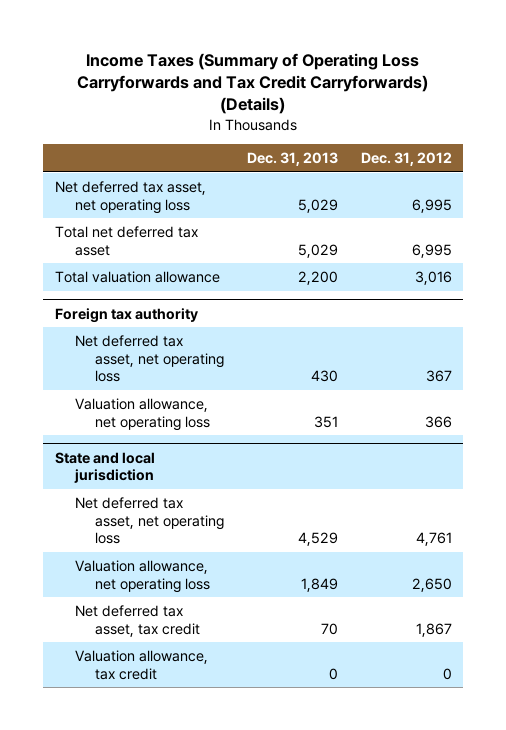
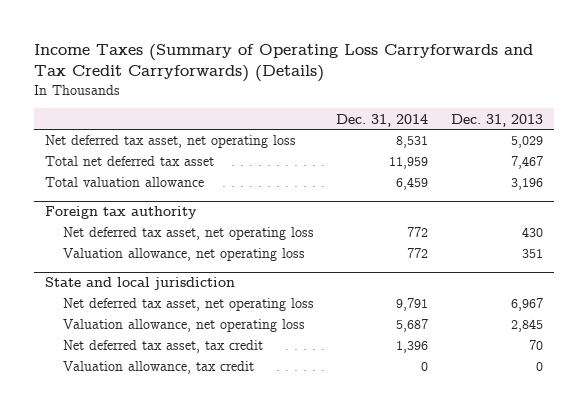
- | Dec. 31, 2013 | Dec. 31, 2012
+ | Dec. 31, 2014 | Dec. 31, 2013
- Total net deferred tax asset | 5,029 | 6,995
- Total valuation allowance | 2,200 | 3,016
+ Total net deferred tax asset | 11,959 | 7,467
+ Total valuation allowance | 6,459 | 3,196
@ State and local jurisdiction
- Net deferred tax asset, net operating loss | 4,529 | 4,761
- Valuation allowance, net operating loss | 1,849 | 2,650
+ Net deferred tax asset, net operating loss | 9,791 | 6,967
+ Valuation allowance, net operating loss | 5,687 | 2,845

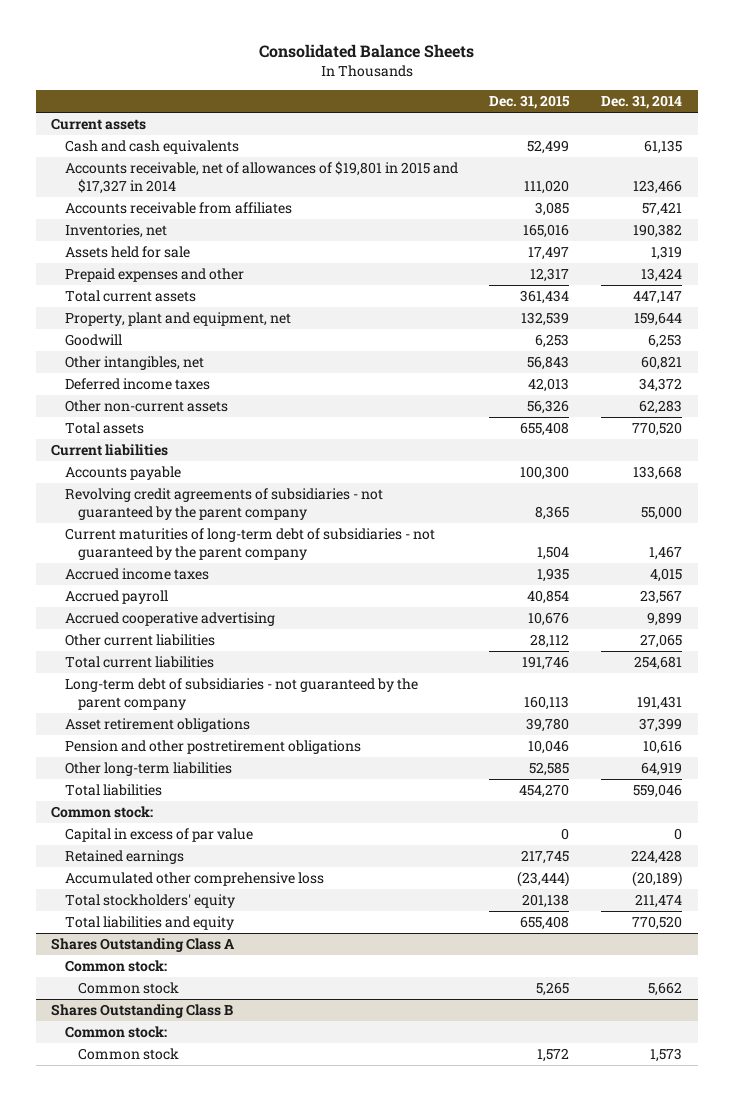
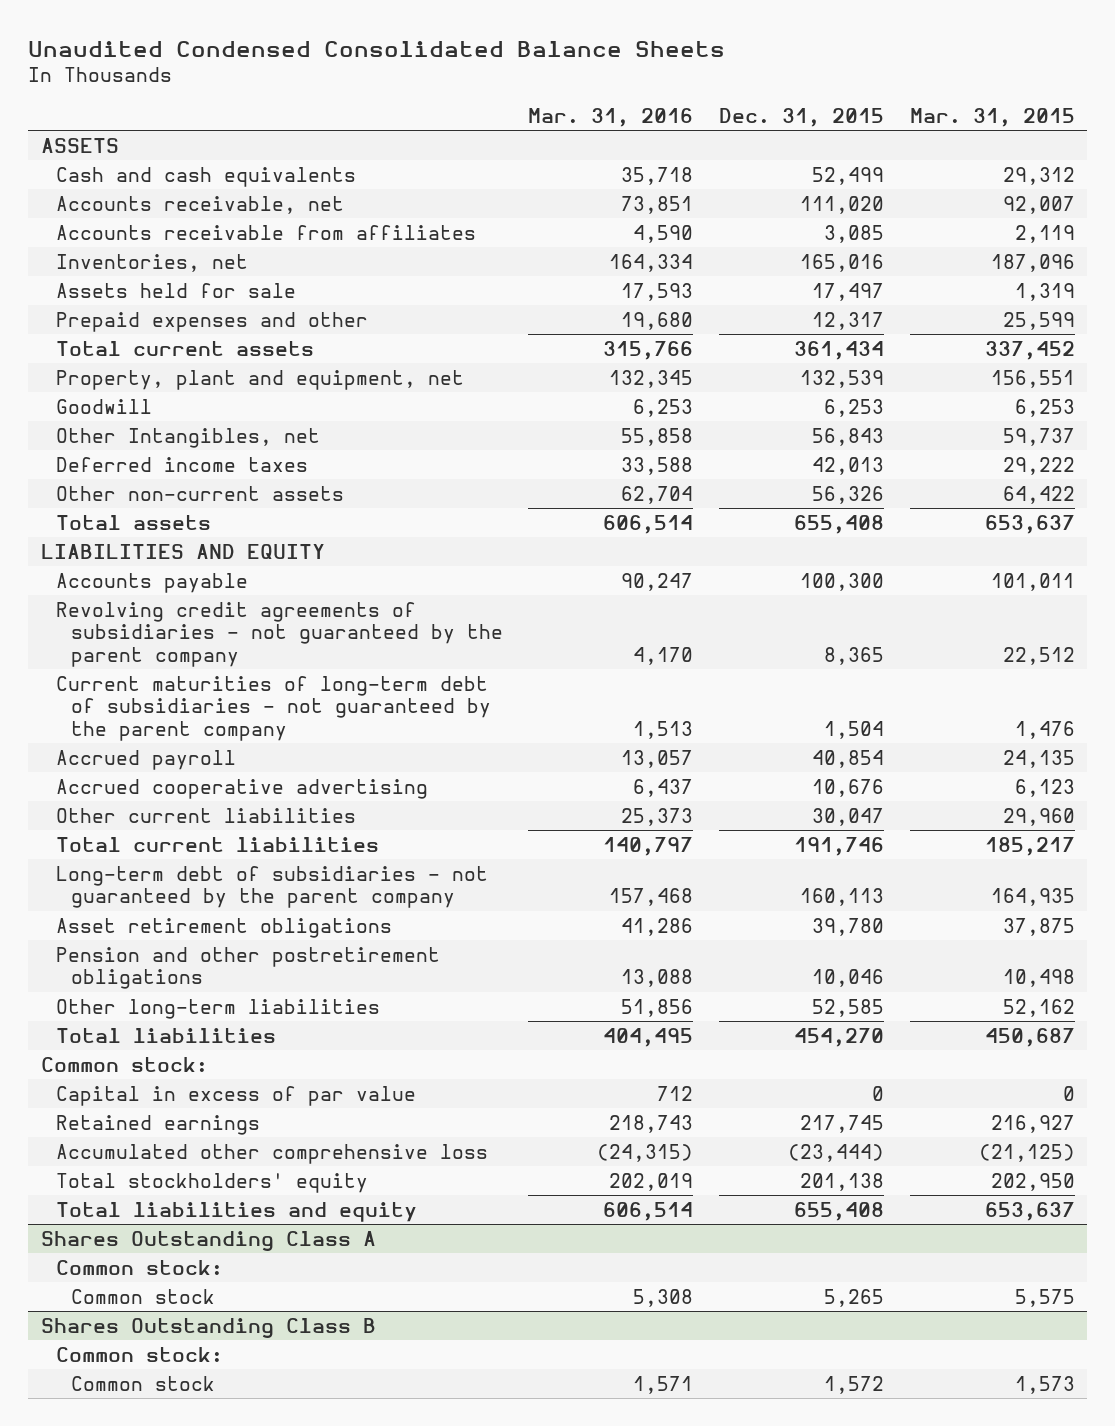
- Consolidated Balance Sheets
+ Unaudited Condensed Consolidated Balance Sheets
- | Dec. 31, 2015 | Dec. 31, 2014
+ | Mar. 31, 2016 | Dec. 31, 2015 | Mar. 31, 2015
- Current assets
+ ASSETS
- Accounts receivable, net of allowances of $19,801 in 2015 and $17,327 in 2014 | 111,020 | 123,466
+ Accounts receivable, net | 73,851 | 111,020 | 92,007
- Other intangibles, net | 56,843 | 60,821
+ Other Intangibles, net | 55,858 | 56,843 | 59,737
- Current liabilities
+ LIABILITIES AND EQUITY
- Accrued income taxes | 1,935 | 4,015
- Other current liabilities | 28,112 | 27,065
+ Other current liabilities | 25,373 | 30,047 | 29,960

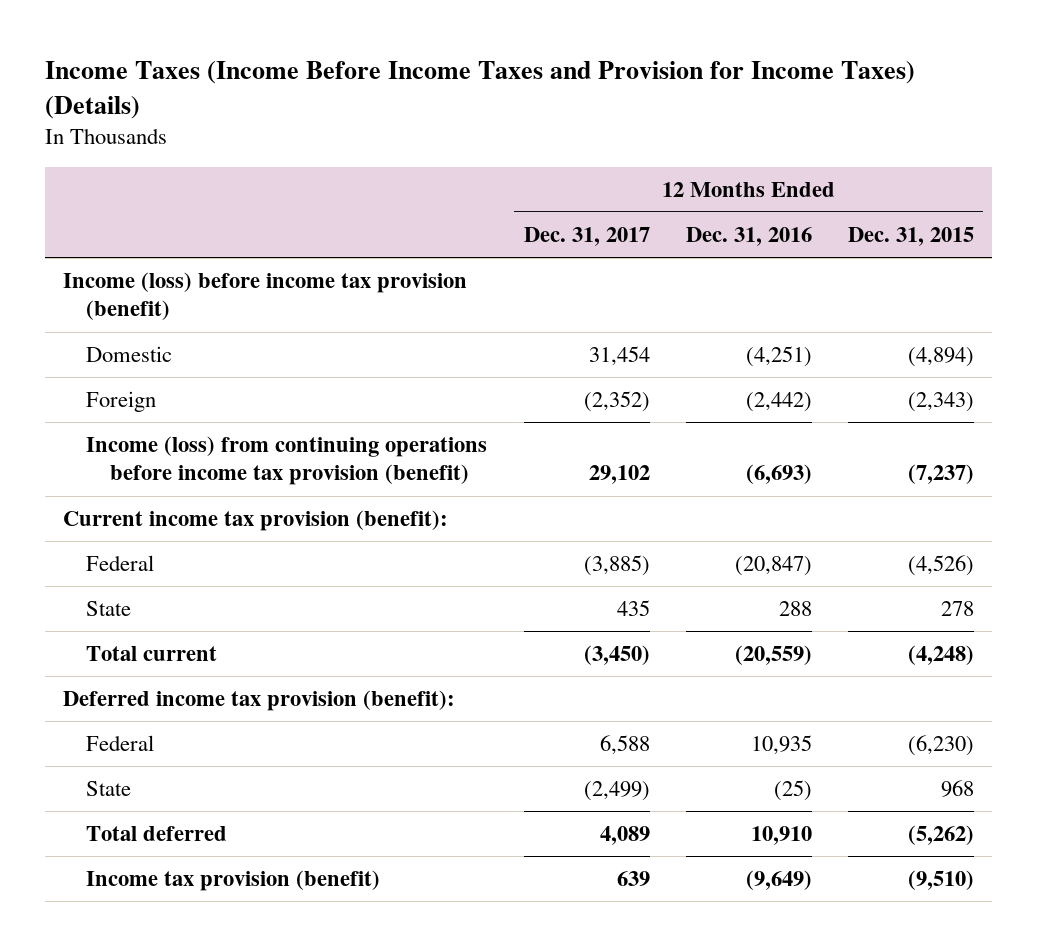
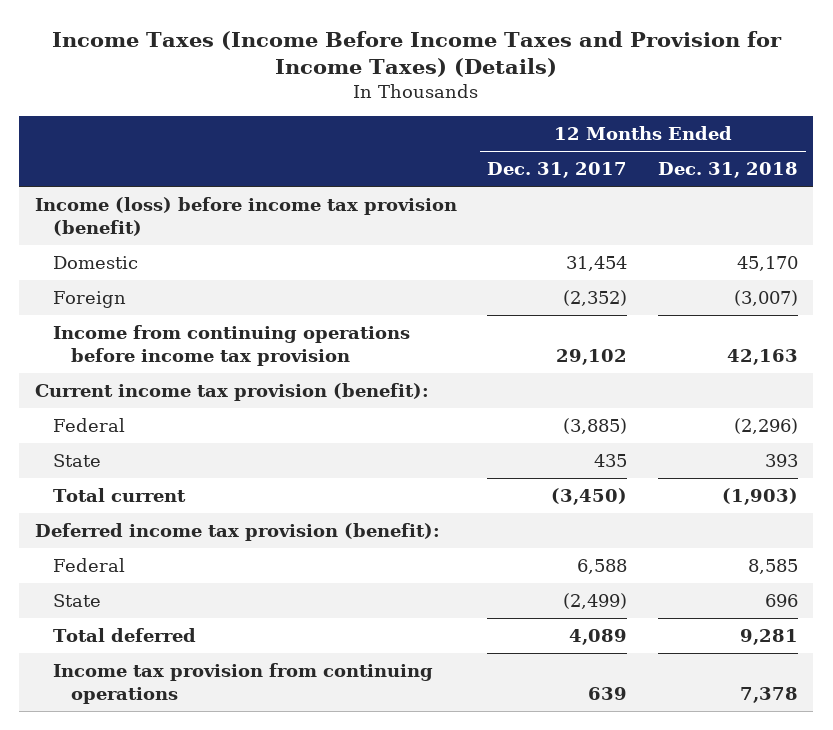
- | 12 Months Ended Dec. 31, 2017 | 12 Months Ended Dec. 31, 2016 | 12 Months Ended Dec. 31, 2015
+ | 12 Months Ended Dec. 31, 2017 | 12 Months Ended Dec. 31, 2018
- Income (loss) from continuing operations before income tax provision (benefit) | 29,102 | (6,693) | (7,237)
+ Income from continuing operations before income tax provision | 29,102 | 42,163
- Income tax provision (benefit) | 639 | (9,649) | (9,510)
+ Income tax provision from continuing operations | 639 | 7,378

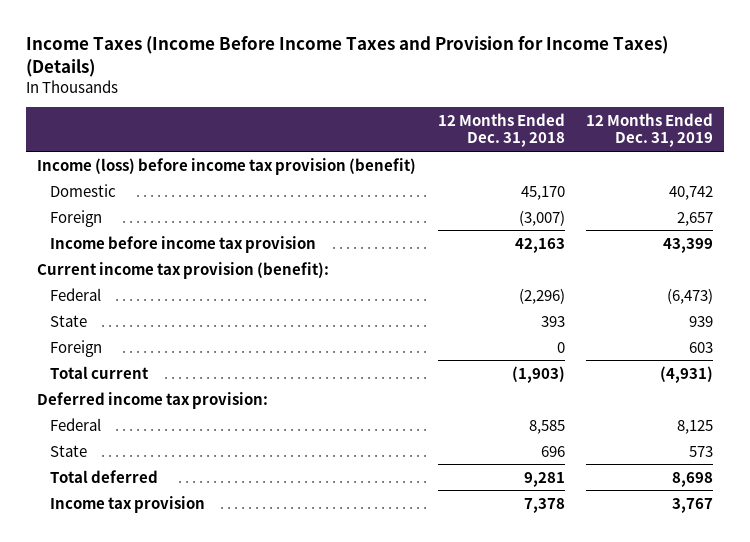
- | 12 Months Ended Dec. 31, 2017 | 12 Months Ended Dec. 31, 2018
+ | 12 Months Ended Dec. 31, 2018 | 12 Months Ended Dec. 31, 2019
- Income from continuing operations before income tax provision | 29,102 | 42,163
+ Income before income tax provision | 42,163 | 43,399
+ Foreign | 0 | 603
- Deferred income tax provision (benefit):
+ Deferred income tax provision:
- Income tax provision from continuing operations | 639 | 7,378
+ Income tax provision | 7,378 | 3,767

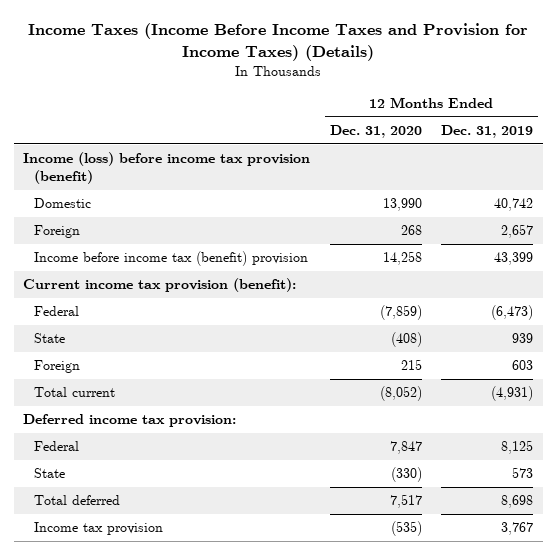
- | 12 Months Ended Dec. 31, 2018 | 12 Months Ended Dec. 31, 2019
+ | 12 Months Ended Dec. 31, 2020 | 12 Months Ended Dec. 31, 2019
- Income before income tax provision | 42,163 | 43,399
+ Income before income tax (benefit) provision | 14,258 | 43,399

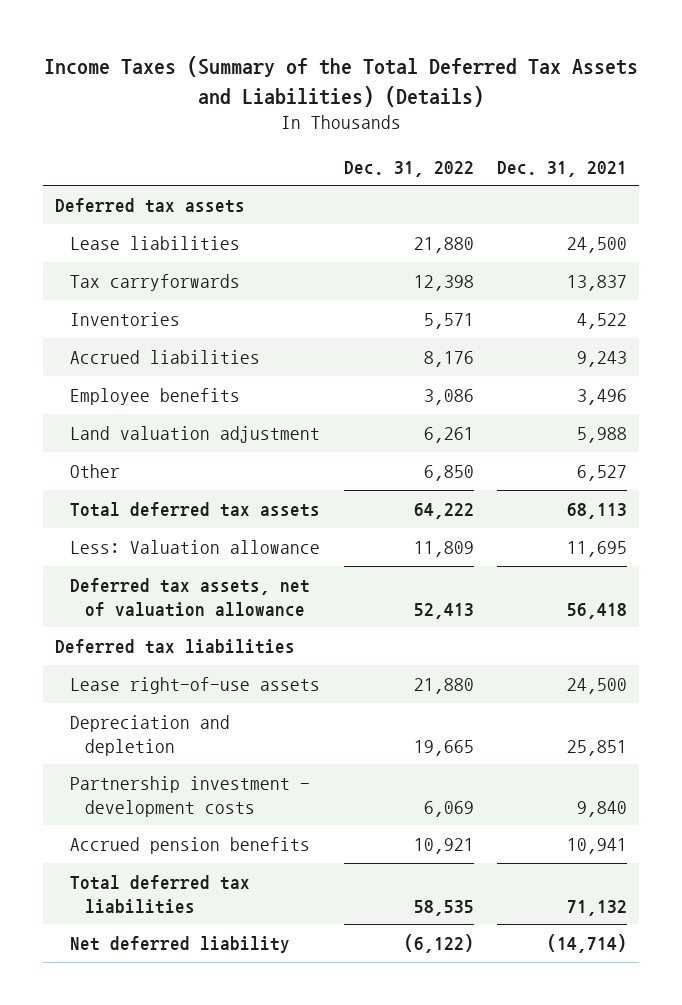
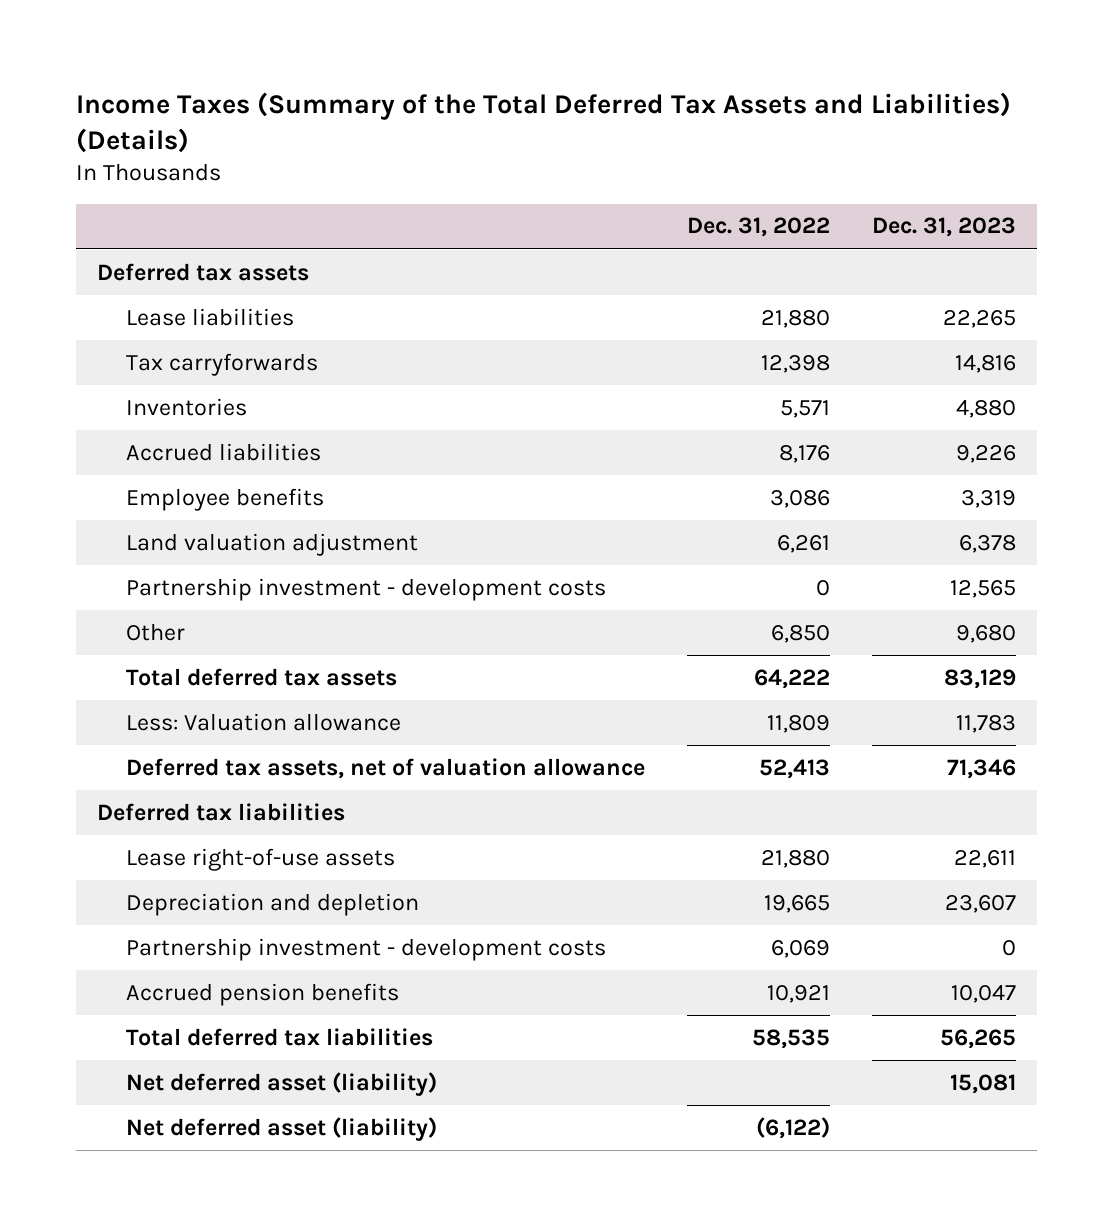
- | Dec. 31, 2022 | Dec. 31, 2021
+ | Dec. 31, 2022 | Dec. 31, 2023
+ Partnership investment - development costs | 0 | 12,565
- Net deferred liability | (6,122) | (14,714)
+ Net deferred asset (liability) | | 15,081
+ Net deferred asset (liability) | (6,122) |

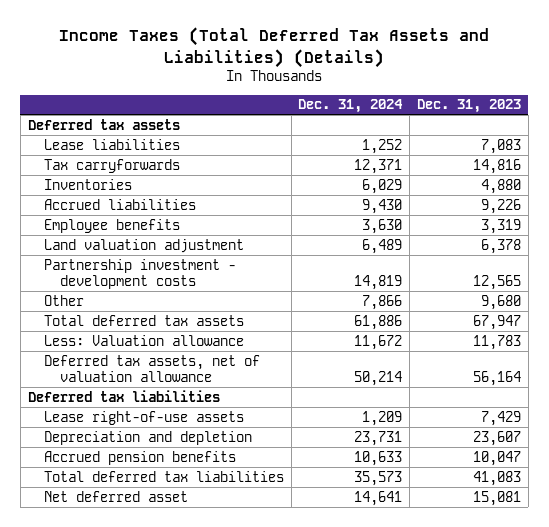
- Income Taxes (Summary of the Total Deferred Tax Assets and Liabilities) (Details)
+ Income Taxes (Total Deferred Tax Assets and Liabilities) (Details)
- | Dec. 31, 2022 | Dec. 31, 2023
+ | Dec. 31, 2024 | Dec. 31, 2023
- Lease liabilities | 21,880 | 22,265
+ Lease liabilities | 1,252 | 7,083
- Total deferred tax assets | 64,222 | 83,129
+ Total deferred tax assets | 61,886 | 67,947
- Deferred tax assets, net of valuation allowance | 52,413 | 71,346
+ Deferred tax assets, net of valuation allowance | 50,214 | 56,164
- Lease right-of-use assets | 21,880 | 22,611
+ Lease right-of-use assets | 1,209 | 7,429
- Partnership investment - development costs | 6,069 | 0
- Total deferred tax liabilities | 58,535 | 56,265
- Net deferred asset (liability) | | 15,081
- Net deferred asset (liability) | (6,122) |
+ Total deferred tax liabilities | 35,573 | 41,083
+ Net deferred asset | 14,641 | 15,081

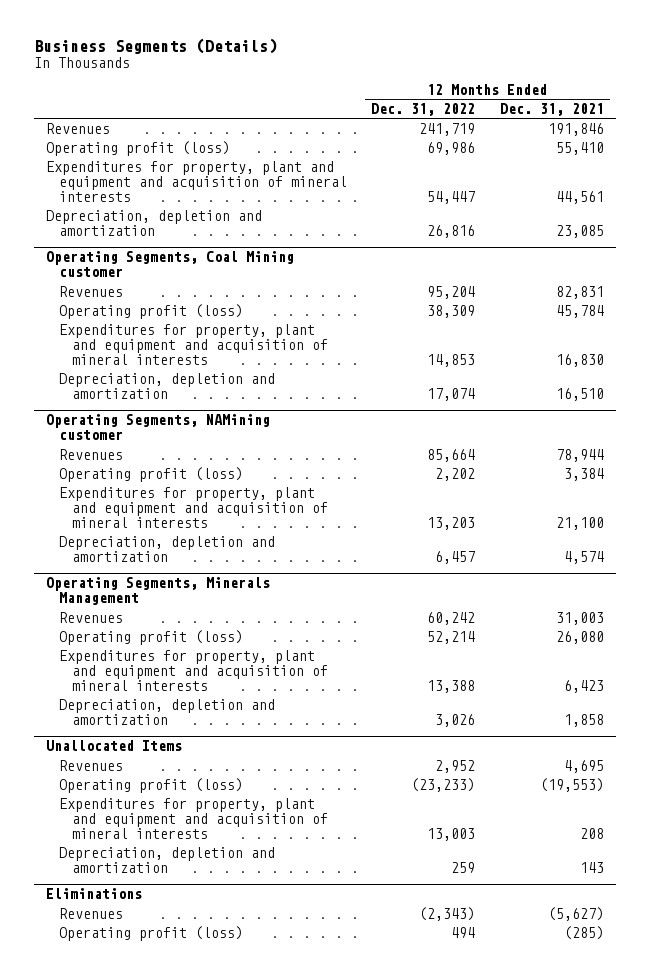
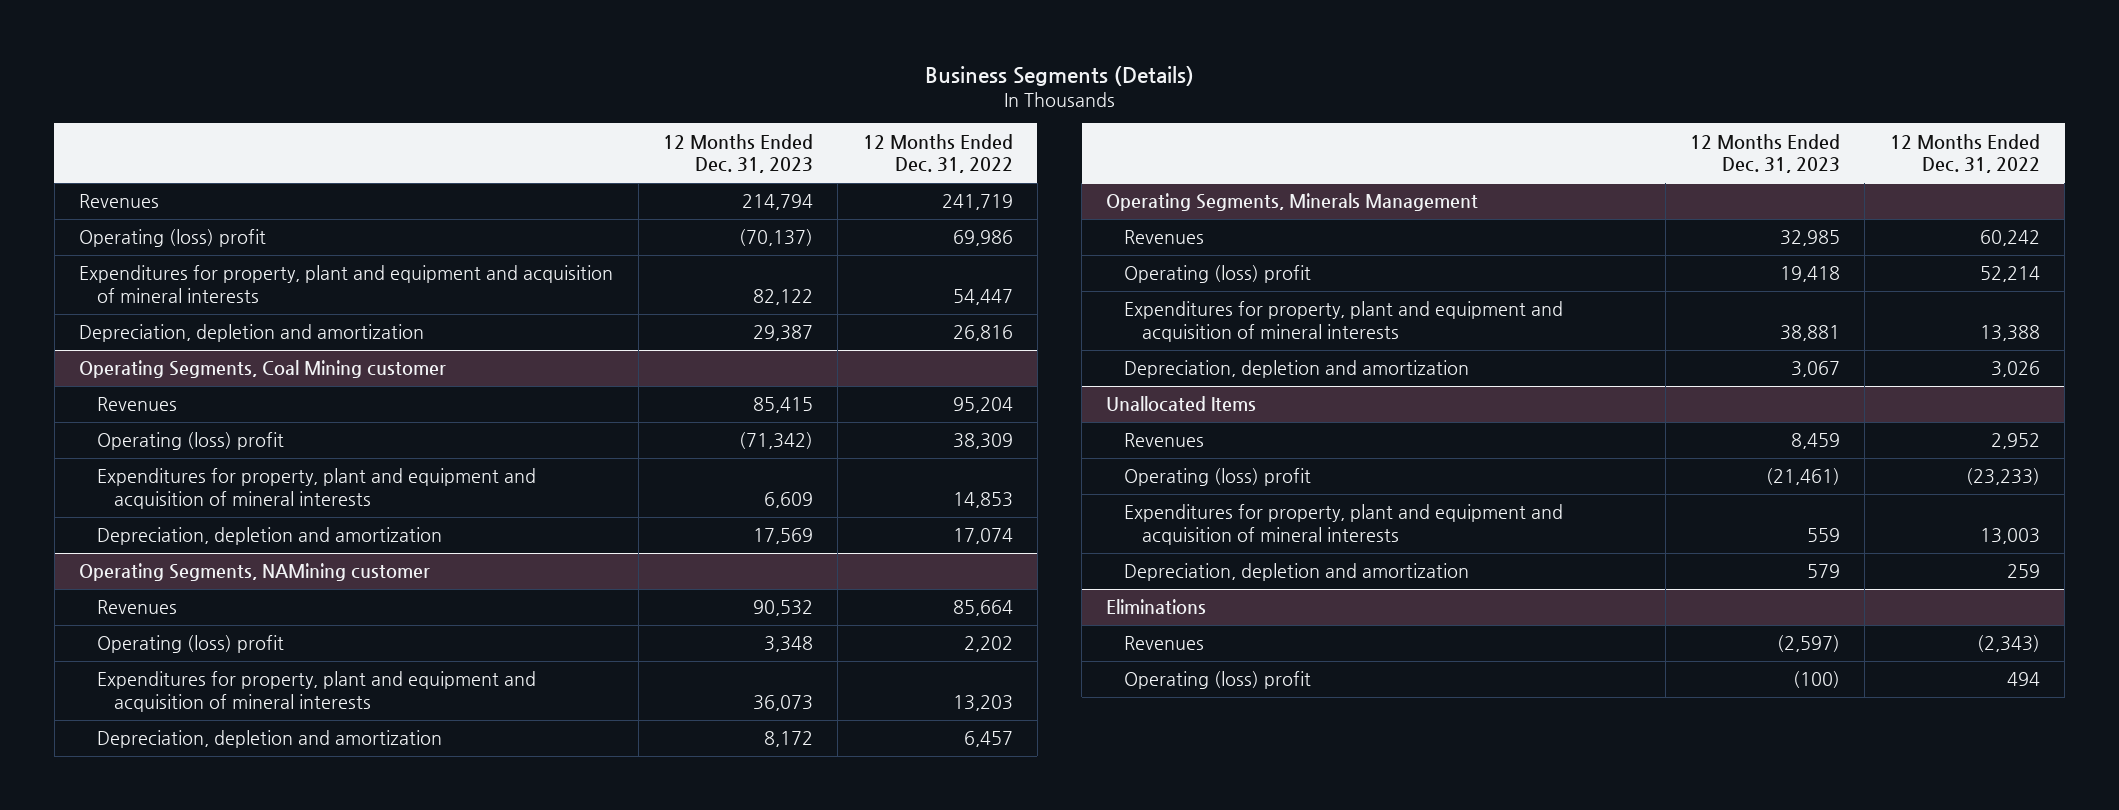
- | 12 Months Ended Dec. 31, 2022 | 12 Months Ended Dec. 31, 2021
+ | 12 Months Ended Dec. 31, 2023 | 12 Months Ended Dec. 31, 2022
- Operating profit (loss) | 69,986 | 55,410
+ Operating (loss) profit | (70,137) | 69,986
@ Operating Segments, Coal Mining customer
- Operating profit (loss) | 38,309 | 45,784
+ Operating (loss) profit | (71,342) | 38,309
@ Operating Segments, NAMining customer
- Operating profit (loss) | 2,202 | 3,384
+ Operating (loss) profit | 3,348 | 2,202
@ Operating Segments, Minerals Management
- Operating profit (loss) | 52,214 | 26,080
+ Operating (loss) profit | 19,418 | 52,214
@ Unallocated Items
- Operating profit (loss) | (23,233) | (19,553)
+ Operating (loss) profit | (21,461) | (23,233)
@ Eliminations
- Operating profit (loss) | 494 | (285)
+ Operating (loss) profit | (100) | 494

